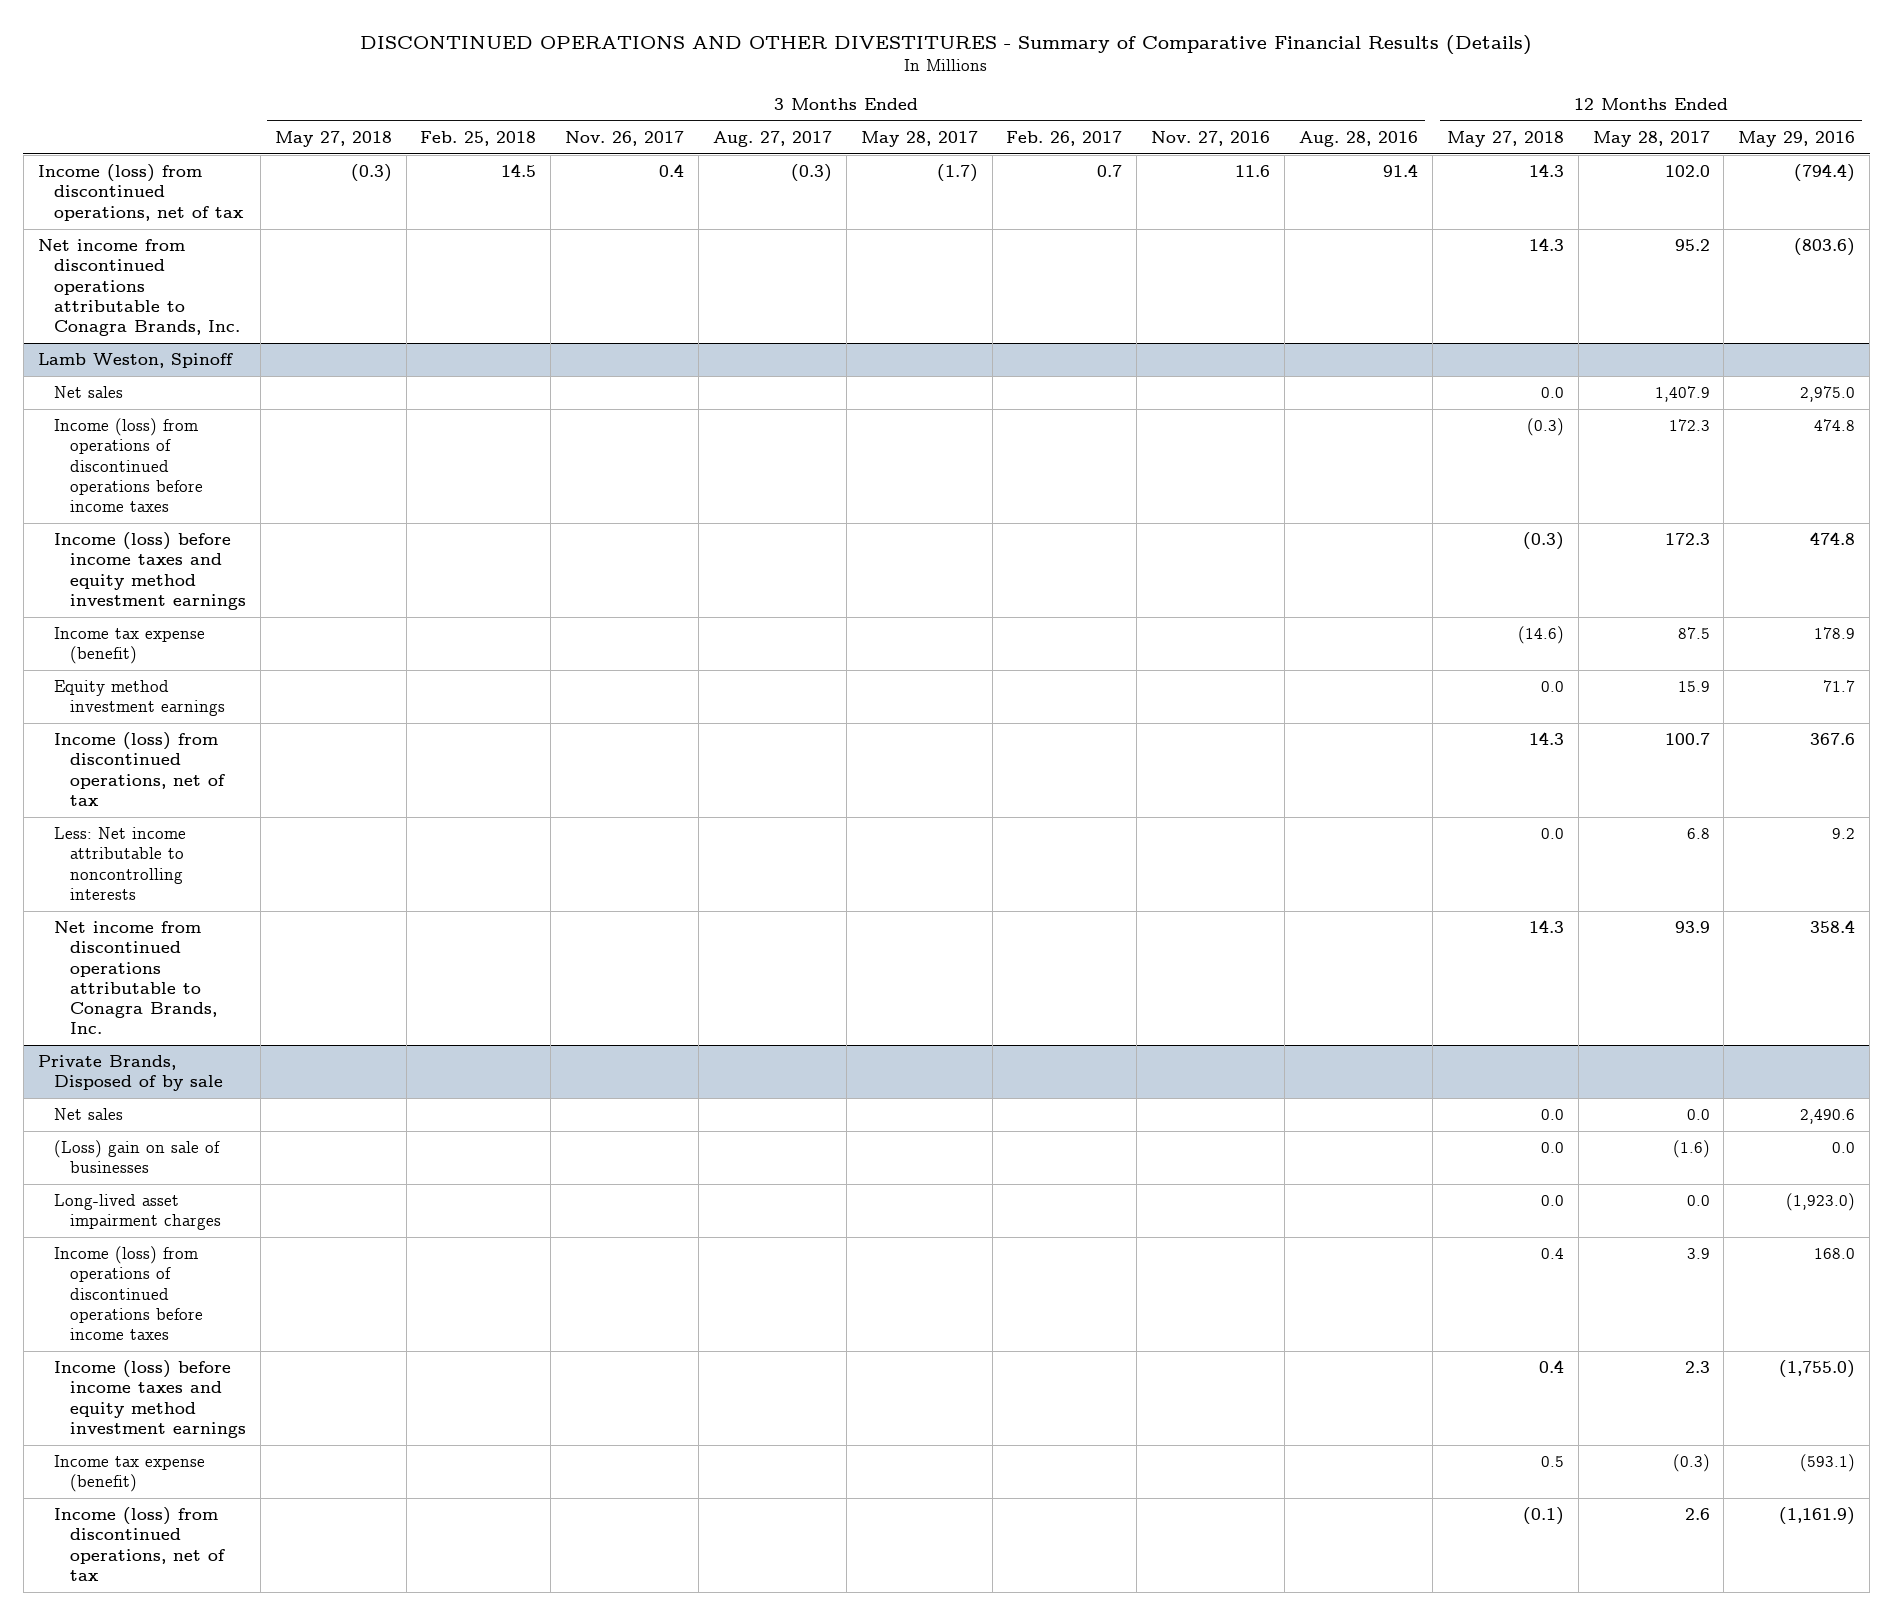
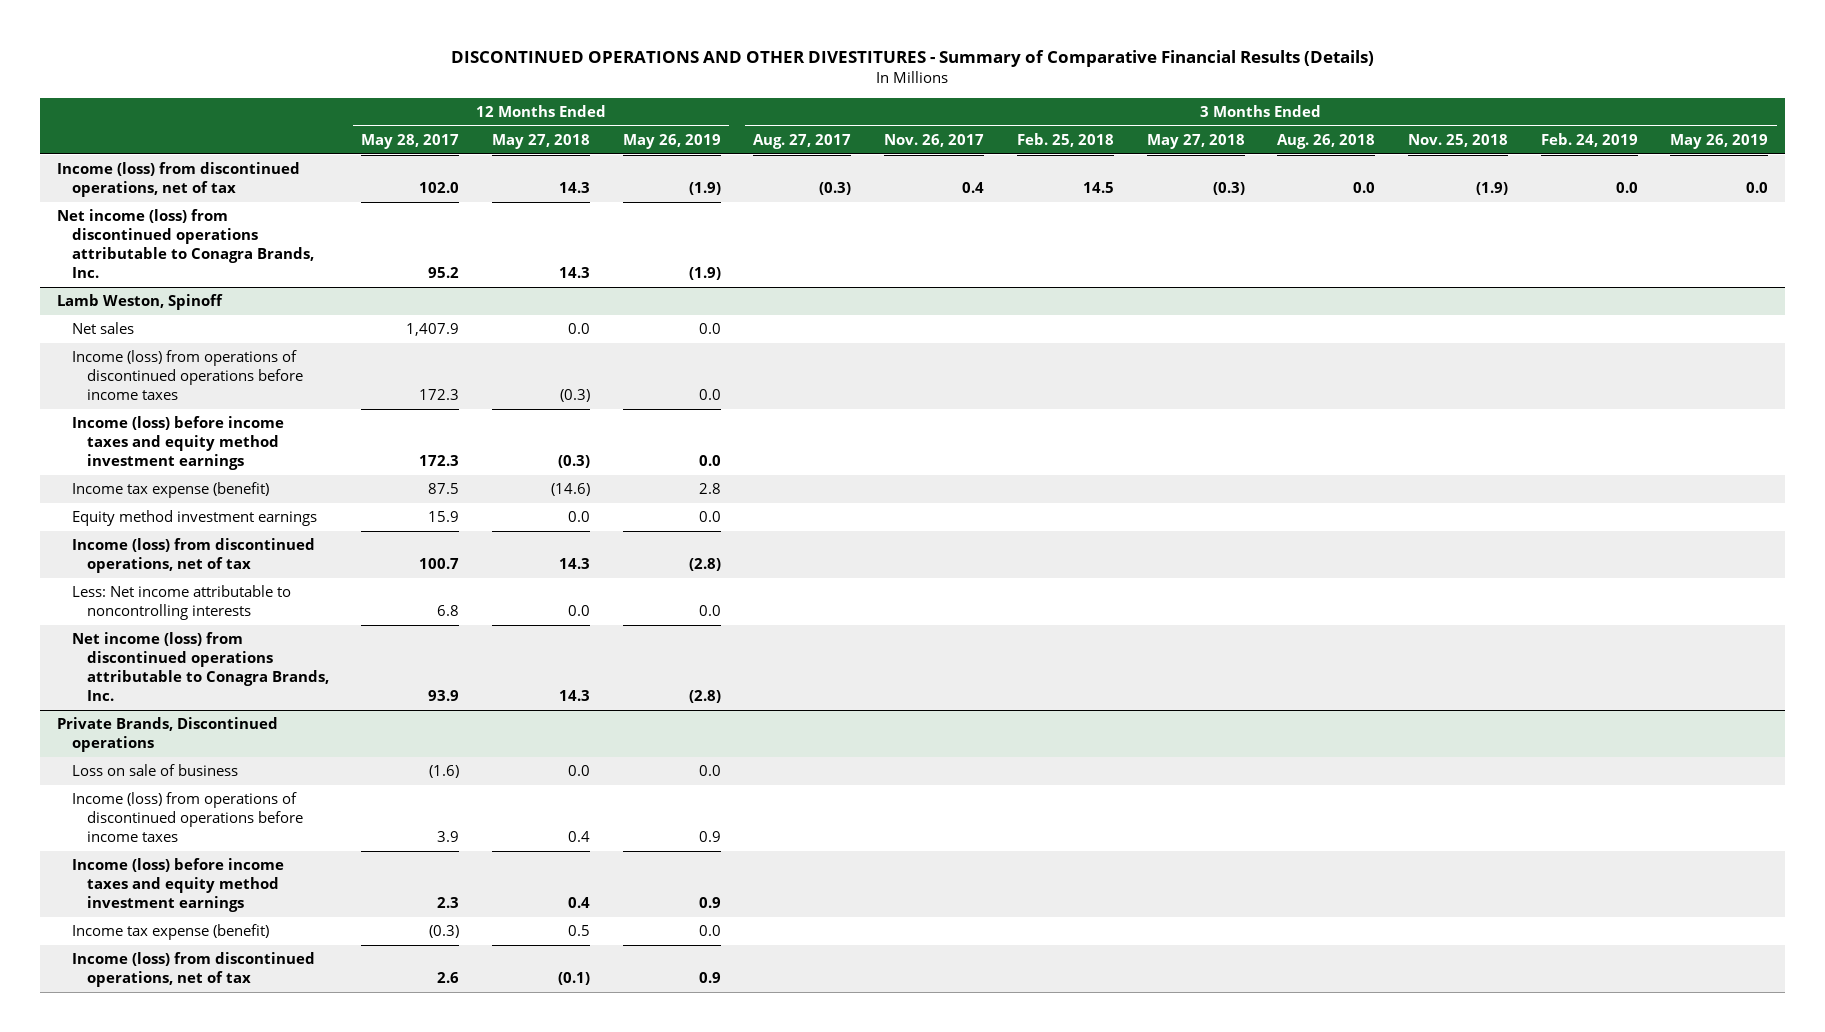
- | 3 Months Ended May 27, 2018 | 3 Months Ended Feb. 25, 2018 | 3 Months Ended Nov. 26, 2017 | 3 Months Ended Aug. 27, 2017 | 3 Months Ended May 28, 2017 | 3 Months Ended Feb. 26, 2017 | 3 Months Ended Nov. 27, 2016 | 3 Months Ended Aug. 28, 2016 | 12 Months Ended May 27, 2018 | 12 Months Ended May 28, 2017 | 12 Months Ended May 29, 2016
+ | 12 Months Ended May 28, 2017 | 12 Months Ended May 27, 2018 | 12 Months Ended May 26, 2019 | 3 Months Ended Aug. 27, 2017 | 3 Months Ended Nov. 26, 2017 | 3 Months Ended Feb. 25, 2018 | 3 Months Ended May 27, 2018 | 3 Months Ended Aug. 26, 2018 | 3 Months Ended Nov. 25, 2018 | 3 Months Ended Feb. 24, 2019 | 3 Months Ended May 26, 2019
- Net income from discontinued operations attributable to Conagra Brands, Inc. | | | | | | | | | 14.3 | 95.2 | (803.6)
+ Net income (loss) from discontinued operations attributable to Conagra Brands, Inc. | 95.2 | 14.3 | (1.9) | | | | | | | |
@ Lamb Weston, Spinoff
- Net income from discontinued operations attributable to Conagra Brands, Inc. | | | | | | | | | 14.3 | 93.9 | 358.4
- Private Brands, Disposed of by sale
- Net sales | | | | | | | | | 0.0 | 0.0 | 2,490.6
- (Loss) gain on sale of businesses | | | | | | | | | 0.0 | (1.6) | 0.0
- Long-lived asset impairment charges | | | | | | | | | 0.0 | 0.0 | (1,923.0)
@ Lamb Weston, Spinoff
+ Net income (loss) from discontinued operations attributable to Conagra Brands, Inc. | 93.9 | 14.3 | (2.8) | | | | | | | |
+ Private Brands, Discontinued operations
+ Loss on sale of business | (1.6) | 0.0 | 0.0 | | | | | | | |

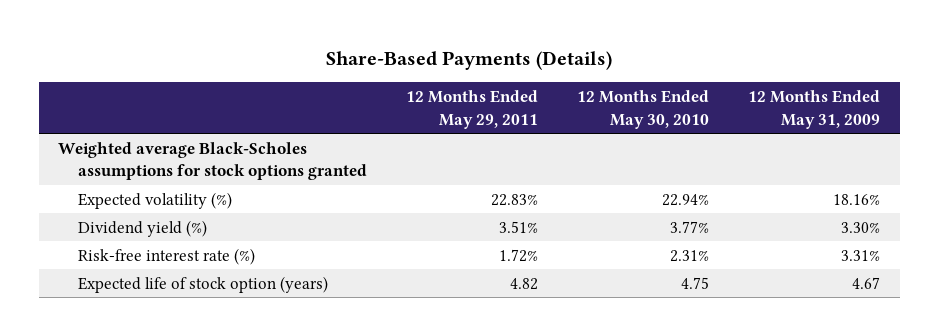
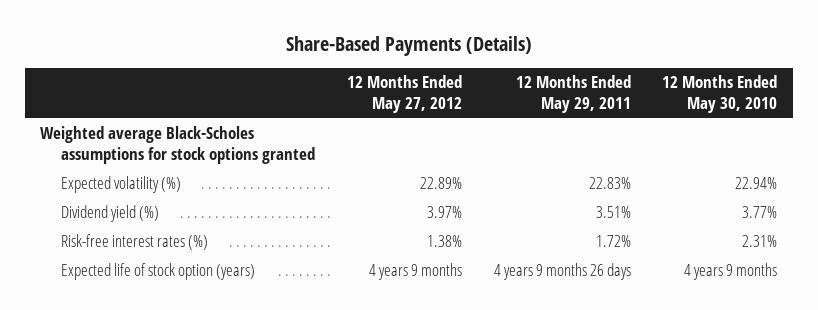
- | 12 Months Ended May 29, 2011 | 12 Months Ended May 30, 2010 | 12 Months Ended May 31, 2009
+ | 12 Months Ended May 27, 2012 | 12 Months Ended May 29, 2011 | 12 Months Ended May 30, 2010
- Risk-free interest rate (%) | 1.72% | 2.31% | 3.31%
- Expected life of stock option (years) | 4.82 | 4.75 | 4.67
+ Risk-free interest rates (%) | 1.38% | 1.72% | 2.31%
+ Expected life of stock option (years) | 4 years 9 months | 4 years 9 months 26 days | 4 years 9 months

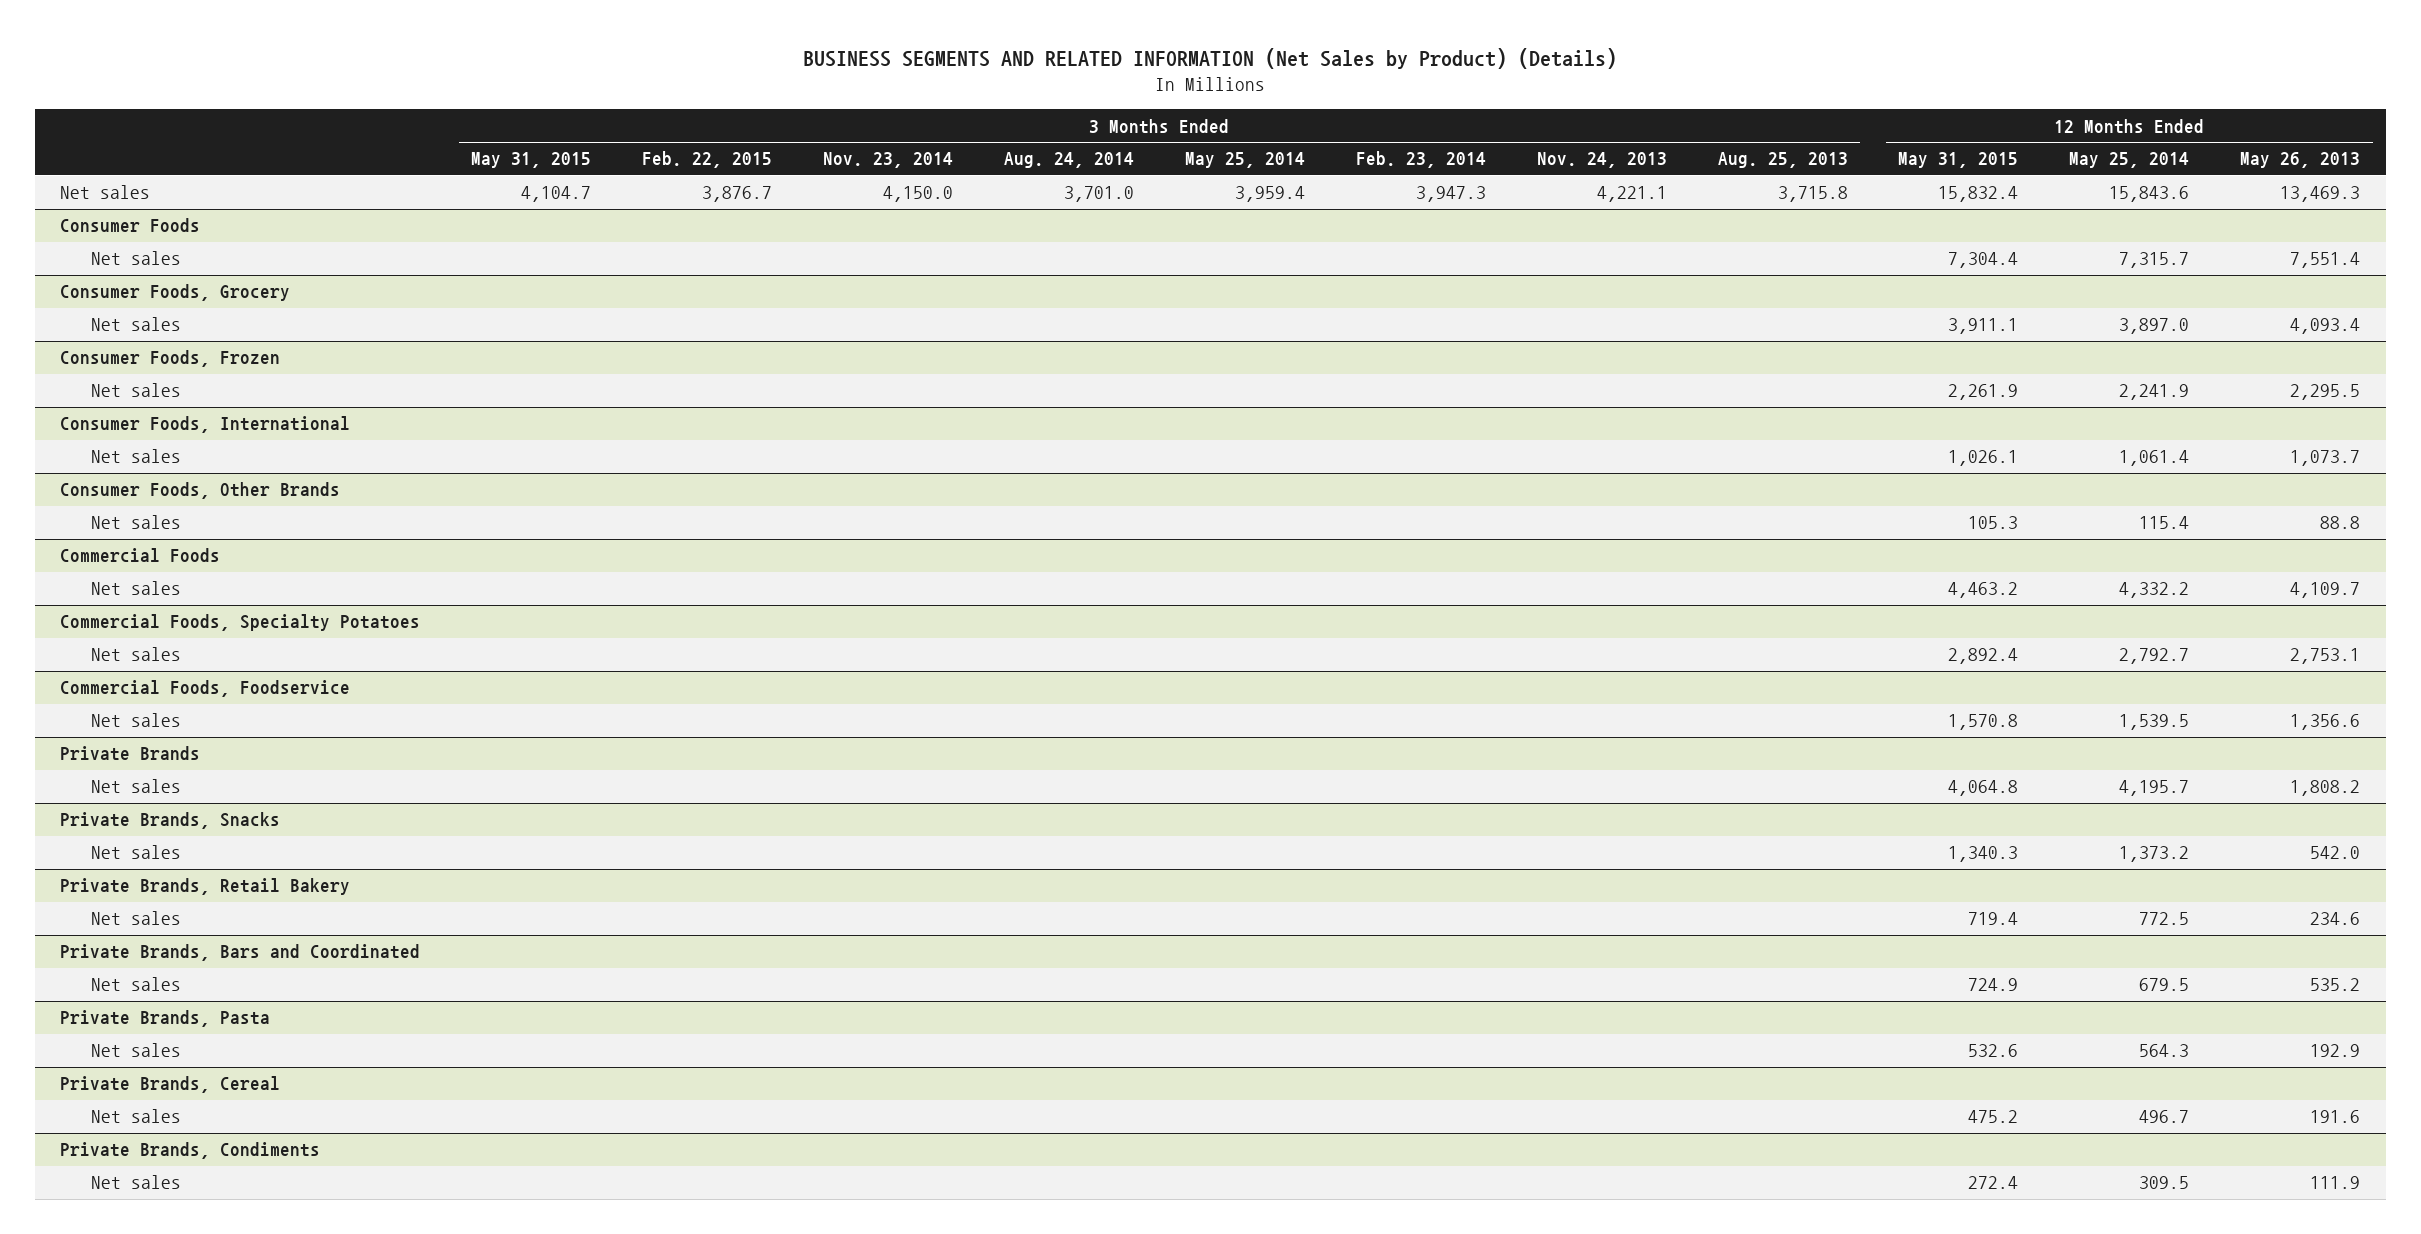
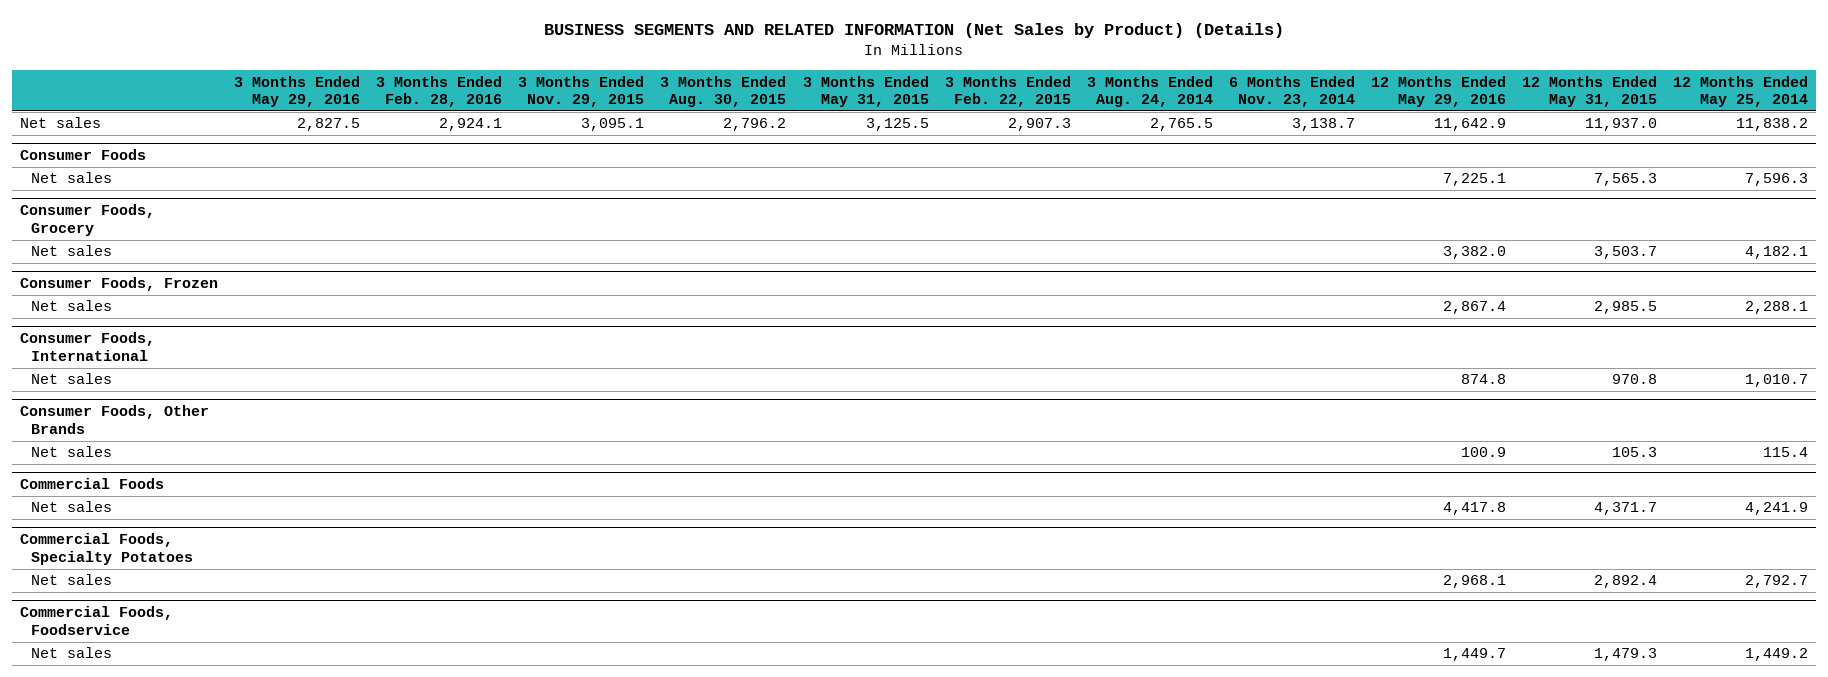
- | 3 Months Ended May 31, 2015 | 3 Months Ended Feb. 22, 2015 | 3 Months Ended Nov. 23, 2014 | 3 Months Ended Aug. 24, 2014 | 3 Months Ended May 25, 2014 | 3 Months Ended Feb. 23, 2014 | 3 Months Ended Nov. 24, 2013 | 3 Months Ended Aug. 25, 2013 | 12 Months Ended May 31, 2015 | 12 Months Ended May 25, 2014 | 12 Months Ended May 26, 2013
+ | 3 Months Ended May 29, 2016 | 3 Months Ended Feb. 28, 2016 | 3 Months Ended Nov. 29, 2015 | 3 Months Ended Aug. 30, 2015 | 3 Months Ended May 31, 2015 | 3 Months Ended Feb. 22, 2015 | 3 Months Ended Aug. 24, 2014 | 6 Months Ended Nov. 23, 2014 | 12 Months Ended May 29, 2016 | 12 Months Ended May 31, 2015 | 12 Months Ended May 25, 2014
- Net sales | 4,104.7 | 3,876.7 | 4,150.0 | 3,701.0 | 3,959.4 | 3,947.3 | 4,221.1 | 3,715.8 | 15,832.4 | 15,843.6 | 13,469.3
+ Net sales | 2,827.5 | 2,924.1 | 3,095.1 | 2,796.2 | 3,125.5 | 2,907.3 | 2,765.5 | 3,138.7 | 11,642.9 | 11,937.0 | 11,838.2
@ Consumer Foods
- Net sales | | | | | | | | | 7,304.4 | 7,315.7 | 7,551.4
+ Net sales | | | | | | | | | 7,225.1 | 7,565.3 | 7,596.3
@ Consumer Foods, Grocery
- Net sales | | | | | | | | | 3,911.1 | 3,897.0 | 4,093.4
+ Net sales | | | | | | | | | 3,382.0 | 3,503.7 | 4,182.1
@ Consumer Foods, Frozen
- Net sales | | | | | | | | | 2,261.9 | 2,241.9 | 2,295.5
+ Net sales | | | | | | | | | 2,867.4 | 2,985.5 | 2,288.1
@ Consumer Foods, International
- Net sales | | | | | | | | | 1,026.1 | 1,061.4 | 1,073.7
+ Net sales | | | | | | | | | 874.8 | 970.8 | 1,010.7
@ Commercial Foods
- Net sales | | | | | | | | | 4,463.2 | 4,332.2 | 4,109.7
+ Net sales | | | | | | | | | 4,417.8 | 4,371.7 | 4,241.9
@ Commercial Foods, Foodservice
- Net sales | | | | | | | | | 1,570.8 | 1,539.5 | 1,356.6
- Private Brands
- Net sales | | | | | | | | | 4,064.8 | 4,195.7 | 1,808.2
- Private Brands, Snacks
- Net sales | | | | | | | | | 1,340.3 | 1,373.2 | 542.0
- Private Brands, Retail Bakery
- Net sales | | | | | | | | | 719.4 | 772.5 | 234.6
- Private Brands, Bars and Coordinated
- Net sales | | | | | | | | | 724.9 | 679.5 | 535.2
- Private Brands, Pasta
- Net sales | | | | | | | | | 532.6 | 564.3 | 192.9
- Private Brands, Cereal
- Net sales | | | | | | | | | 475.2 | 496.7 | 191.6
- Private Brands, Condiments
- Net sales | | | | | | | | | 272.4 | 309.5 | 111.9
@ Commercial Foods, Foodservice
+ Net sales | | | | | | | | | 1,449.7 | 1,479.3 | 1,449.2

